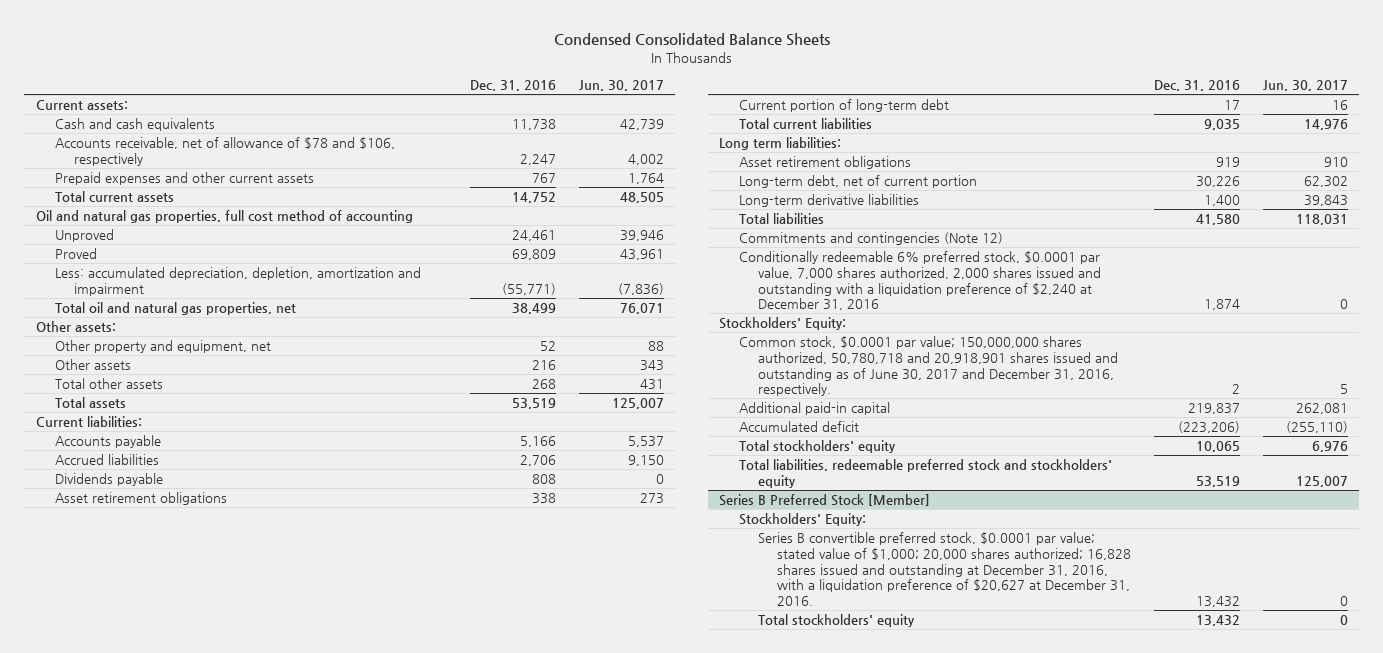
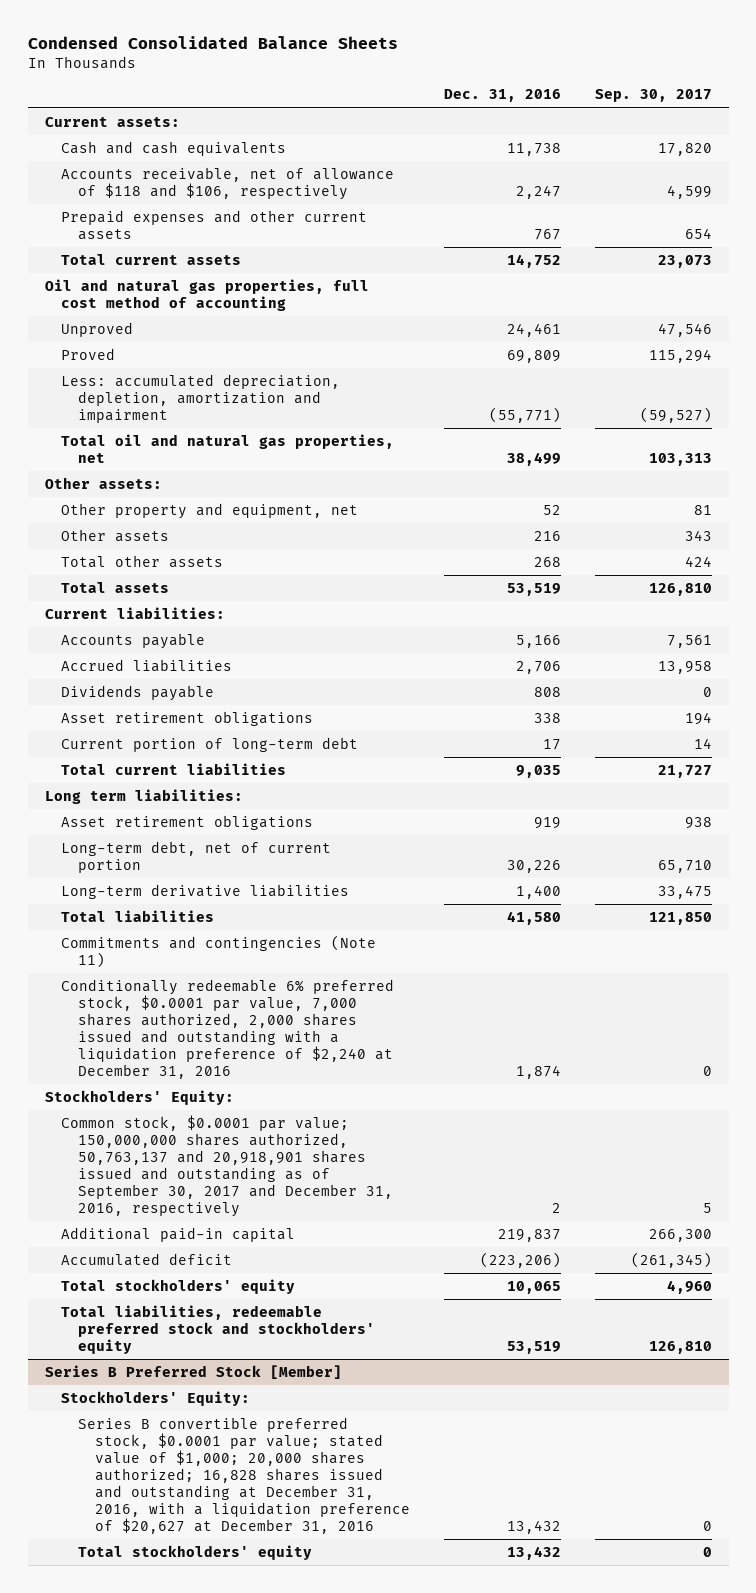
- | Dec. 31, 2016 | Jun. 30, 2017
+ | Dec. 31, 2016 | Sep. 30, 2017
- Accounts receivable, net of allowance of $78 and $106, respectively | 2,247 | 4,002
+ Accounts receivable, net of allowance of $118 and $106, respectively | 2,247 | 4,599
- Commitments and contingencies (Note 12)
+ Commitments and contingencies (Note 11)
- Common stock, $0.0001 par value; 150,000,000 shares authorized, 50,780,718 and 20,918,901 shares issued and outstanding as of June 30, 2017 and December 31, 2016, respectively. | 2 | 5
+ Common stock, $0.0001 par value; 150,000,000 shares authorized, 50,763,137 and 20,918,901 shares issued and outstanding as of September 30, 2017 and December 31, 2016, respectively | 2 | 5
@ Series B Preferred Stock [Member]
- Series B convertible preferred stock, $0.0001 par value; stated value of $1,000; 20,000 shares authorized; 16,828 shares issued and outstanding at December 31, 2016, with a liquidation preference of $20,627 at December 31, 2016. | 13,432 | 0
+ Series B convertible preferred stock, $0.0001 par value; stated value of $1,000; 20,000 shares authorized; 16,828 shares issued and outstanding at December 31, 2016, with a liquidation preference of $20,627 at December 31, 2016 | 13,432 | 0

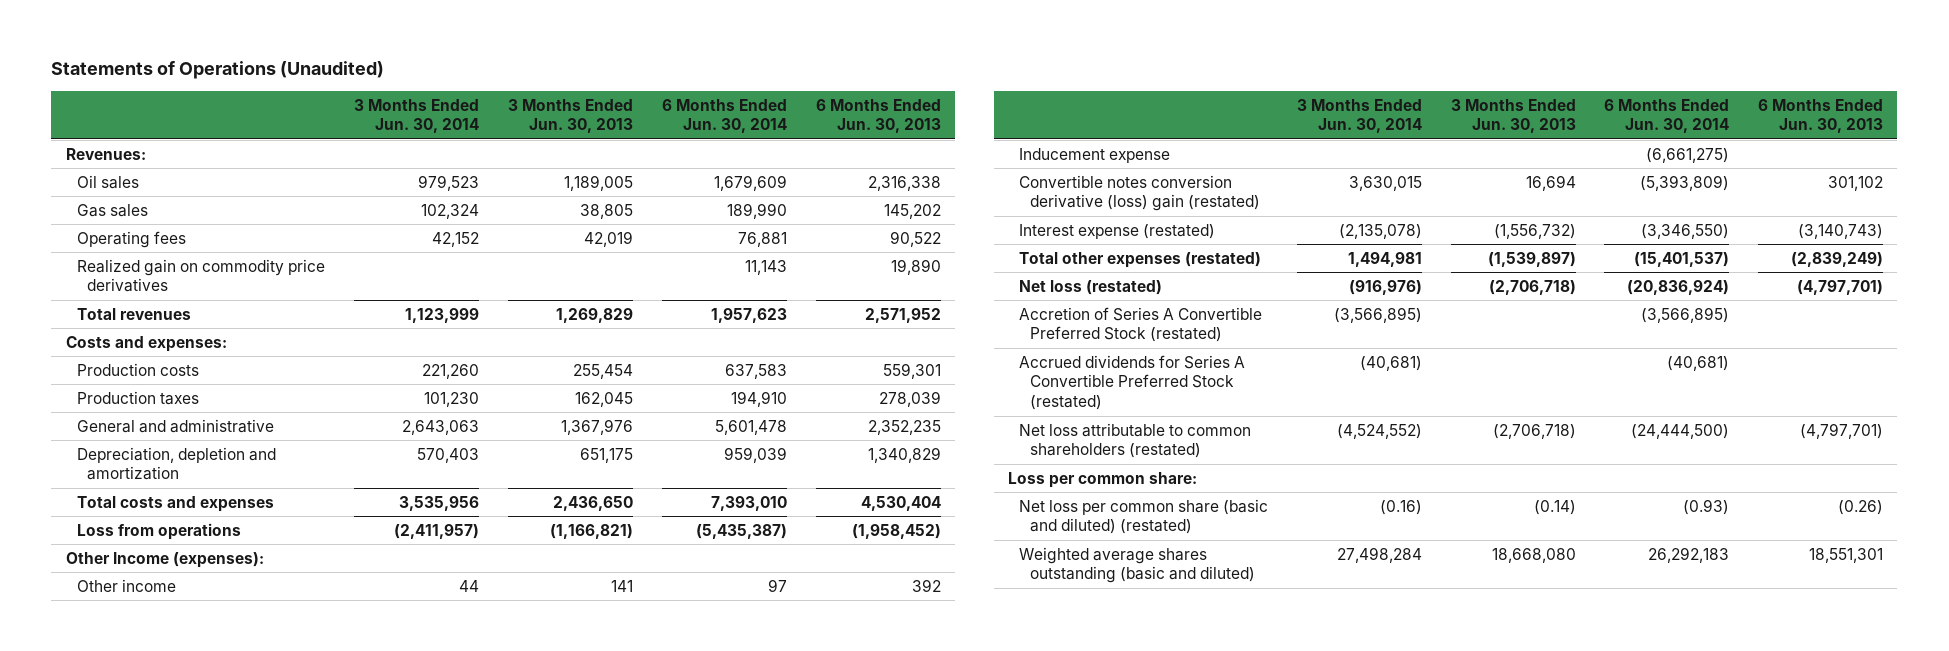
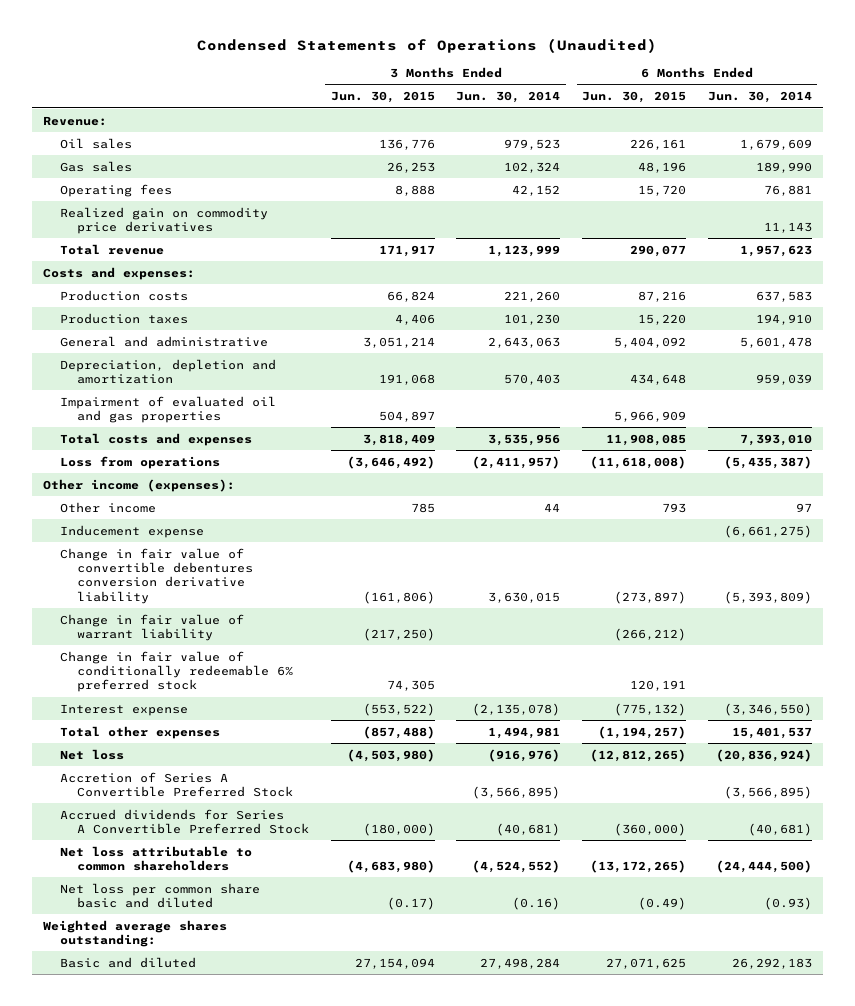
- Statements of Operations (Unaudited)
+ Condensed Statements of Operations (Unaudited)
- | 3 Months Ended Jun. 30, 2014 | 3 Months Ended Jun. 30, 2013 | 6 Months Ended Jun. 30, 2014 | 6 Months Ended Jun. 30, 2013
+ | 3 Months Ended Jun. 30, 2015 | 3 Months Ended Jun. 30, 2014 | 6 Months Ended Jun. 30, 2015 | 6 Months Ended Jun. 30, 2014
- Revenues:
+ Revenue:
- Total revenues | 1,123,999 | 1,269,829 | 1,957,623 | 2,571,952
+ Total revenue | 171,917 | 1,123,999 | 290,077 | 1,957,623
+ Impairment of evaluated oil and gas properties | 504,897 | | 5,966,909 |
- Other Income (expenses):
+ Other income (expenses):
- Convertible notes conversion derivative (loss) gain (restated) | 3,630,015 | 16,694 | (5,393,809) | 301,102
- Interest expense (restated) | (2,135,078) | (1,556,732) | (3,346,550) | (3,140,743)
- Total other expenses (restated) | 1,494,981 | (1,539,897) | (15,401,537) | (2,839,249)
- Net loss (restated) | (916,976) | (2,706,718) | (20,836,924) | (4,797,701)
- Accretion of Series A Convertible Preferred Stock (restated) | (3,566,895) | | (3,566,895) |
- Accrued dividends for Series A Convertible Preferred Stock (restated) | (40,681) | | (40,681) |
- Net loss attributable to common shareholders (restated) | (4,524,552) | (2,706,718) | (24,444,500) | (4,797,701)
- Loss per common share:
- Net loss per common share (basic and diluted) (restated) | (0.16) | (0.14) | (0.93) | (0.26)
- Weighted average shares outstanding (basic and diluted) | 27,498,284 | 18,668,080 | 26,292,183 | 18,551,301
+ Change in fair value of convertible debentures conversion derivative liability | (161,806) | 3,630,015 | (273,897) | (5,393,809)
+ Change in fair value of warrant liability | (217,250) | | (266,212) |
+ Change in fair value of conditionally redeemable 6% preferred stock | 74,305 | | 120,191 |
+ Interest expense | (553,522) | (2,135,078) | (775,132) | (3,346,550)
+ Total other expenses | (857,488) | 1,494,981 | (1,194,257) | 15,401,537
+ Net loss | (4,503,980) | (916,976) | (12,812,265) | (20,836,924)
+ Accretion of Series A Convertible Preferred Stock | | (3,566,895) | | (3,566,895)
+ Accrued dividends for Series A Convertible Preferred Stock | (180,000) | (40,681) | (360,000) | (40,681)
+ Net loss attributable to common shareholders | (4,683,980) | (4,524,552) | (13,172,265) | (24,444,500)
+ Net loss per common share basic and diluted | (0.17) | (0.16) | (0.49) | (0.93)
+ Weighted average shares outstanding:
+ Basic and diluted | 27,154,094 | 27,498,284 | 27,071,625 | 26,292,183

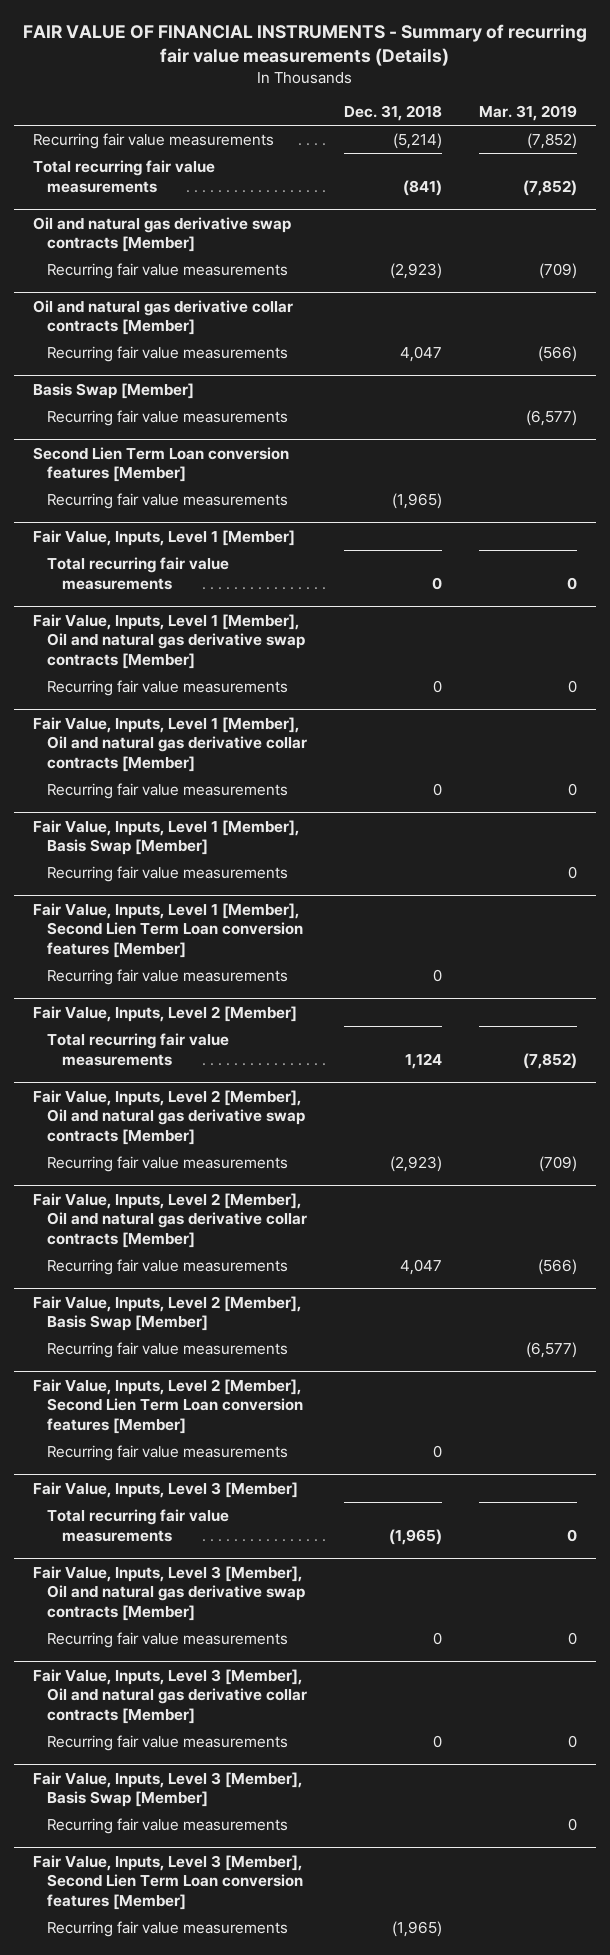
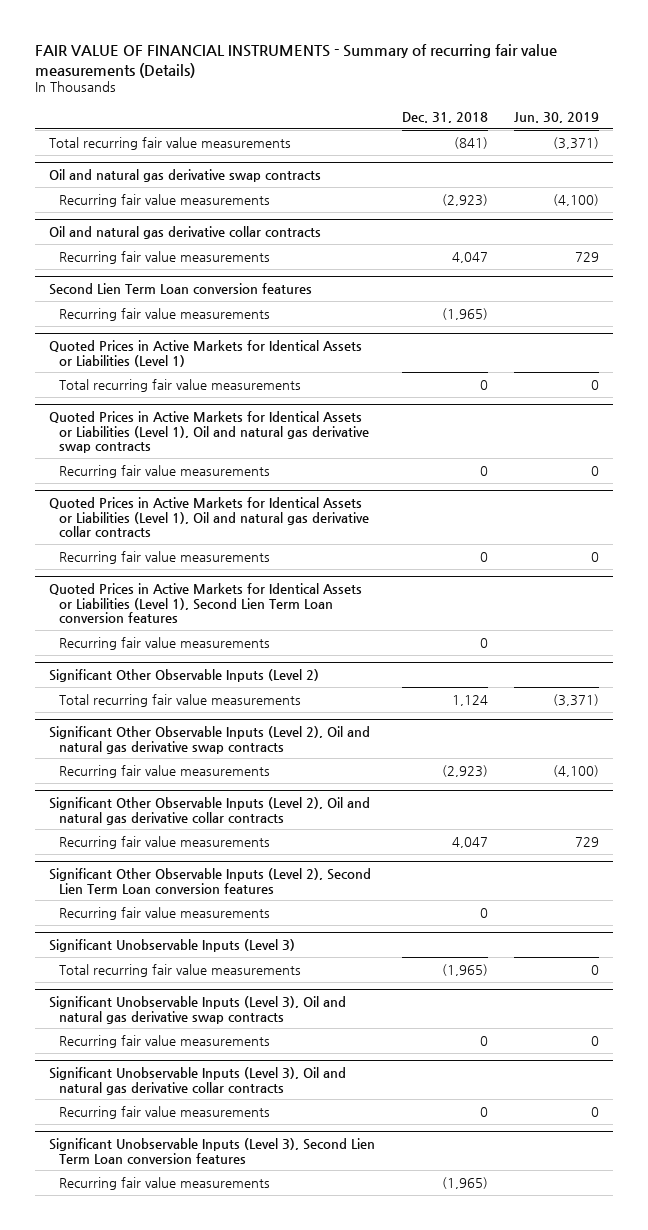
- | Dec. 31, 2018 | Mar. 31, 2019
+ | Dec. 31, 2018 | Jun. 30, 2019
- Recurring fair value measurements | (5,214) | (7,852)
- Oil and natural gas derivative swap contracts [Member]
+ Oil and natural gas derivative swap contracts
- Oil and natural gas derivative collar contracts [Member]
+ Oil and natural gas derivative collar contracts
- Basis Swap [Member]
- Recurring fair value measurements | | (6,577)
- Second Lien Term Loan conversion features [Member]
+ Second Lien Term Loan conversion features
- Fair Value, Inputs, Level 1 [Member]
+ Quoted Prices in Active Markets for Identical Assets or Liabilities (Level 1)
- Fair Value, Inputs, Level 1 [Member], Oil and natural gas derivative swap contracts [Member]
+ Quoted Prices in Active Markets for Identical Assets or Liabilities (Level 1), Oil and natural gas derivative swap contracts
- Fair Value, Inputs, Level 1 [Member], Oil and natural gas derivative collar contracts [Member]
+ Quoted Prices in Active Markets for Identical Assets or Liabilities (Level 1), Oil and natural gas derivative collar contracts
- Fair Value, Inputs, Level 1 [Member], Basis Swap [Member]
- Recurring fair value measurements | | 0
- Fair Value, Inputs, Level 1 [Member], Second Lien Term Loan conversion features [Member]
+ Quoted Prices in Active Markets for Identical Assets or Liabilities (Level 1), Second Lien Term Loan conversion features
- Fair Value, Inputs, Level 2 [Member]
+ Significant Other Observable Inputs (Level 2)
- Fair Value, Inputs, Level 2 [Member], Oil and natural gas derivative swap contracts [Member]
+ Significant Other Observable Inputs (Level 2), Oil and natural gas derivative swap contracts
- Fair Value, Inputs, Level 2 [Member], Oil and natural gas derivative collar contracts [Member]
+ Significant Other Observable Inputs (Level 2), Oil and natural gas derivative collar contracts
- Fair Value, Inputs, Level 2 [Member], Basis Swap [Member]
- Recurring fair value measurements | | (6,577)
- Fair Value, Inputs, Level 2 [Member], Second Lien Term Loan conversion features [Member]
+ Significant Other Observable Inputs (Level 2), Second Lien Term Loan conversion features
- Fair Value, Inputs, Level 3 [Member]
+ Significant Unobservable Inputs (Level 3)
- Fair Value, Inputs, Level 3 [Member], Oil and natural gas derivative swap contracts [Member]
+ Significant Unobservable Inputs (Level 3), Oil and natural gas derivative swap contracts
- Fair Value, Inputs, Level 3 [Member], Oil and natural gas derivative collar contracts [Member]
+ Significant Unobservable Inputs (Level 3), Oil and natural gas derivative collar contracts
- Fair Value, Inputs, Level 3 [Member], Basis Swap [Member]
- Recurring fair value measurements | | 0
- Fair Value, Inputs, Level 3 [Member], Second Lien Term Loan conversion features [Member]
+ Significant Unobservable Inputs (Level 3), Second Lien Term Loan conversion features

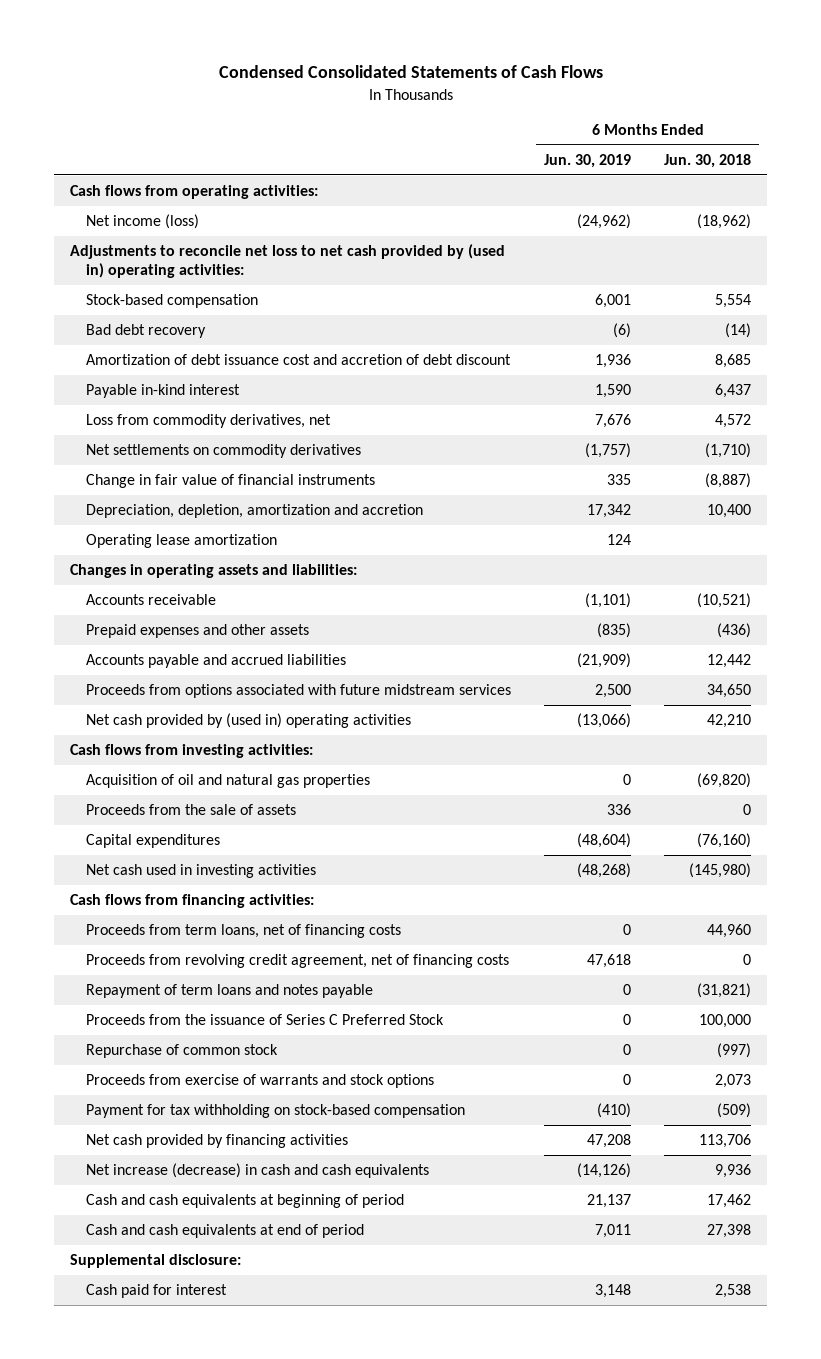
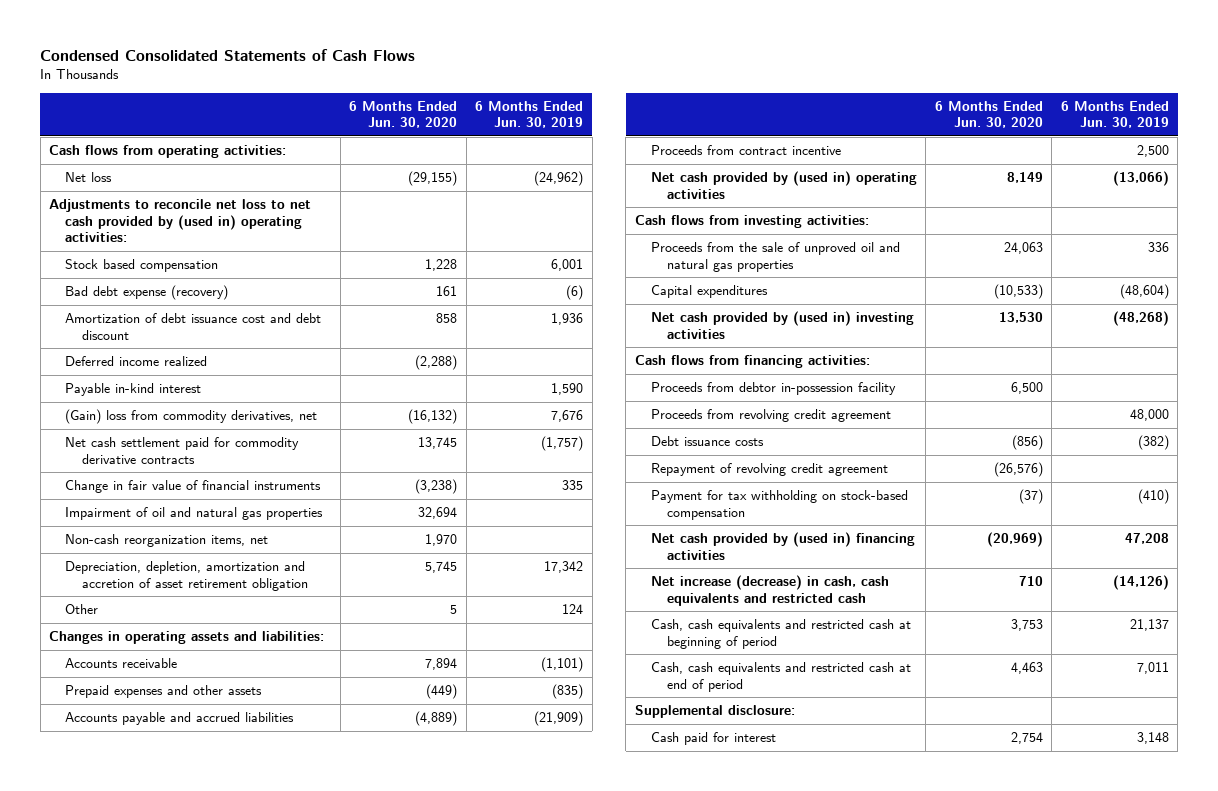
- | 6 Months Ended Jun. 30, 2019 | 6 Months Ended Jun. 30, 2018
+ | 6 Months Ended Jun. 30, 2020 | 6 Months Ended Jun. 30, 2019
- Net income (loss) | (24,962) | (18,962)
+ Net loss | (29,155) | (24,962)
- Stock-based compensation | 6,001 | 5,554
- Bad debt recovery | (6) | (14)
- Amortization of debt issuance cost and accretion of debt discount | 1,936 | 8,685
+ Stock based compensation | 1,228 | 6,001
+ Bad debt expense (recovery) | 161 | (6)
+ Amortization of debt issuance cost and debt discount | 858 | 1,936
+ Deferred income realized | (2,288) |
- Loss from commodity derivatives, net | 7,676 | 4,572
- Net settlements on commodity derivatives | (1,757) | (1,710)
+ (Gain) loss from commodity derivatives, net | (16,132) | 7,676
+ Net cash settlement paid for commodity derivative contracts | 13,745 | (1,757)
- Depreciation, depletion, amortization and accretion | 17,342 | 10,400
- Operating lease amortization | 124 |
+ Impairment of oil and natural gas properties | 32,694 |
+ Non-cash reorganization items, net | 1,970 |
+ Depreciation, depletion, amortization and accretion of asset retirement obligation | 5,745 | 17,342
+ Other | 5 | 124
- Proceeds from options associated with future midstream services | 2,500 | 34,650
+ Proceeds from contract incentive | | 2,500
- Acquisition of oil and natural gas properties | 0 | (69,820)
- Proceeds from the sale of assets | 336 | 0
+ Proceeds from the sale of unproved oil and natural gas properties | 24,063 | 336
- Net cash used in investing activities | (48,268) | (145,980)
+ Net cash provided by (used in) investing activities | 13,530 | (48,268)
- Proceeds from term loans, net of financing costs | 0 | 44,960
- Proceeds from revolving credit agreement, net of financing costs | 47,618 | 0
- Repayment of term loans and notes payable | 0 | (31,821)
- Proceeds from the issuance of Series C Preferred Stock | 0 | 100,000
- Repurchase of common stock | 0 | (997)
- Proceeds from exercise of warrants and stock options | 0 | 2,073
+ Proceeds from debtor in-possession facility | 6,500 |
+ Proceeds from revolving credit agreement | | 48,000
+ Debt issuance costs | (856) | (382)
+ Repayment of revolving credit agreement | (26,576) |
- Net cash provided by financing activities | 47,208 | 113,706
- Net increase (decrease) in cash and cash equivalents | (14,126) | 9,936
- Cash and cash equivalents at beginning of period | 21,137 | 17,462
- Cash and cash equivalents at end of period | 7,011 | 27,398
+ Net cash provided by (used in) financing activities | (20,969) | 47,208
+ Net increase (decrease) in cash, cash equivalents and restricted cash | 710 | (14,126)
+ Cash, cash equivalents and restricted cash at beginning of period | 3,753 | 21,137
+ Cash, cash equivalents and restricted cash at end of period | 4,463 | 7,011

